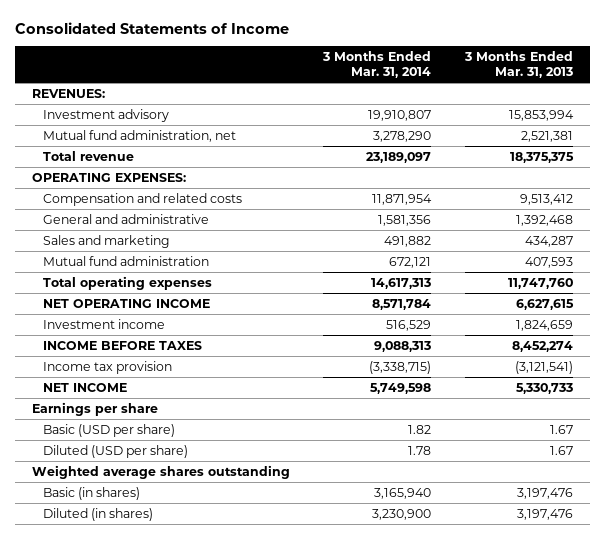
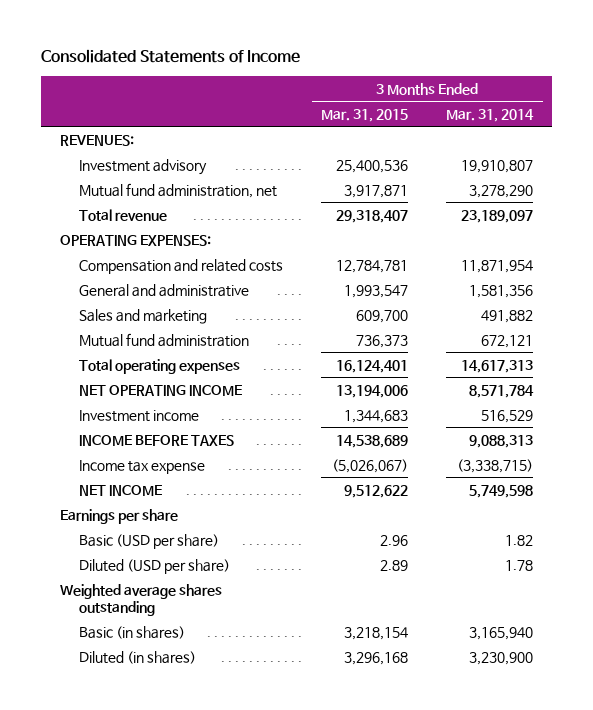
- | 3 Months Ended Mar. 31, 2014 | 3 Months Ended Mar. 31, 2013
+ | 3 Months Ended Mar. 31, 2015 | 3 Months Ended Mar. 31, 2014
- Income tax provision | (3,338,715) | (3,121,541)
+ Income tax expense | (5,026,067) | (3,338,715)

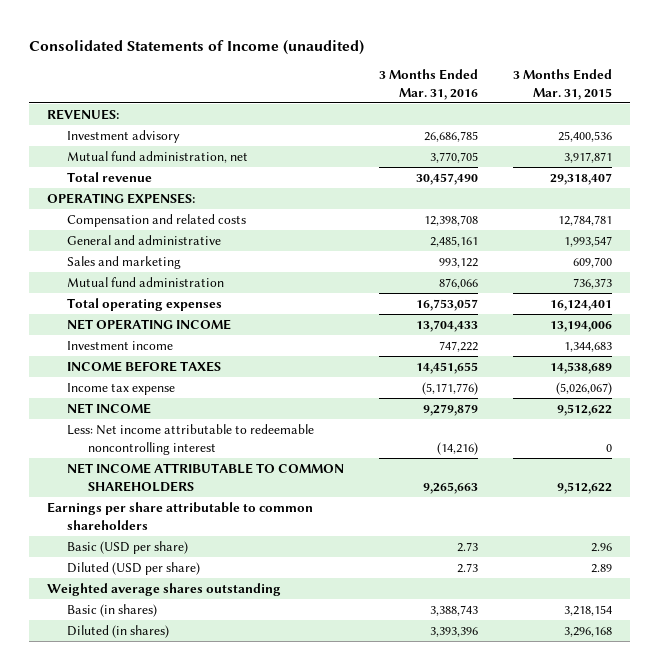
- Consolidated Statements of Income
+ Consolidated Statements of Income (unaudited)
- | 3 Months Ended Mar. 31, 2015 | 3 Months Ended Mar. 31, 2014
+ | 3 Months Ended Mar. 31, 2016 | 3 Months Ended Mar. 31, 2015
- Earnings per share
+ Less: Net income attributable to redeemable noncontrolling interest | (14,216) | 0
+ NET INCOME ATTRIBUTABLE TO COMMON SHAREHOLDERS | 9,265,663 | 9,512,622
+ Earnings per share attributable to common shareholders

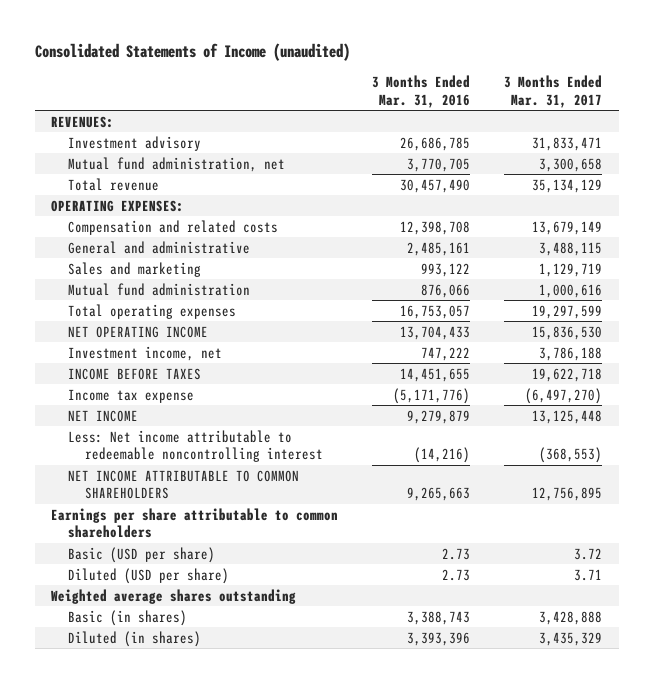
- | 3 Months Ended Mar. 31, 2016 | 3 Months Ended Mar. 31, 2015
+ | 3 Months Ended Mar. 31, 2016 | 3 Months Ended Mar. 31, 2017
- Investment income | 747,222 | 1,344,683
+ Investment income, net | 747,222 | 3,786,188

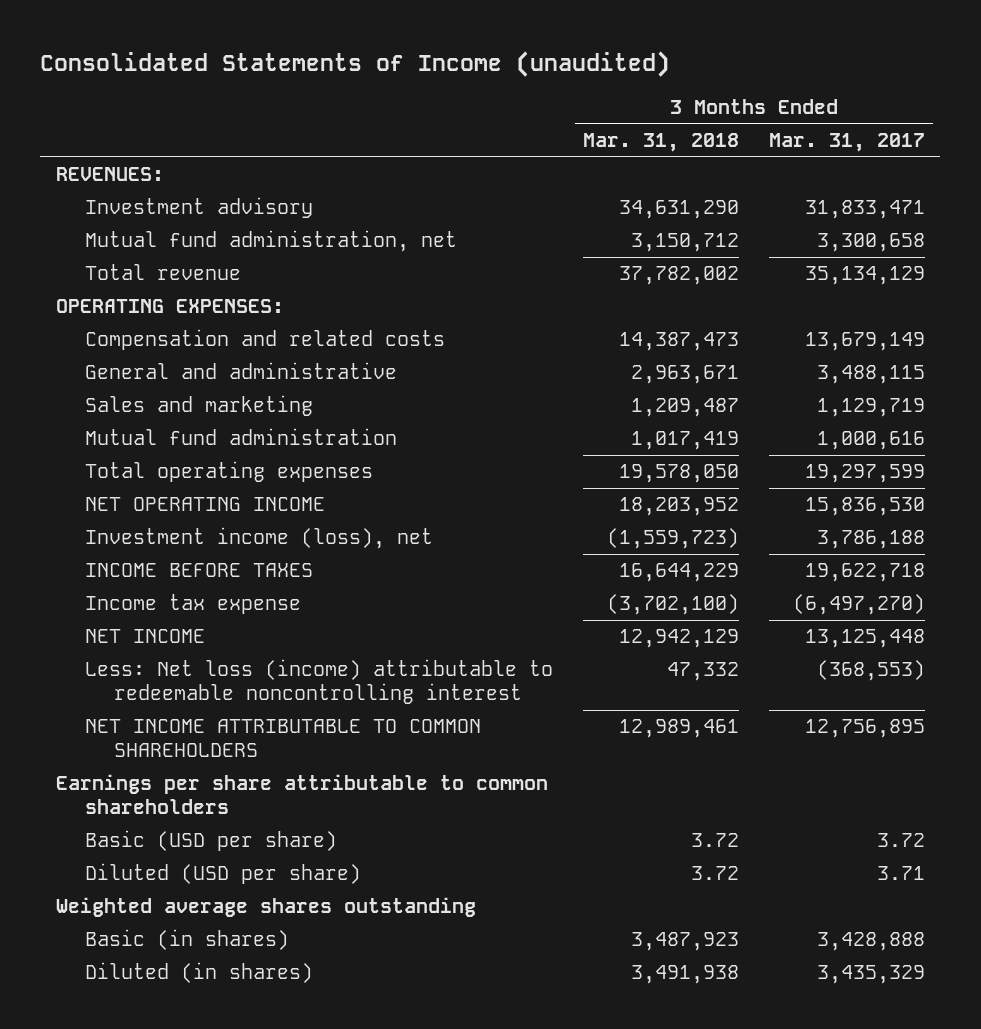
- | 3 Months Ended Mar. 31, 2016 | 3 Months Ended Mar. 31, 2017
+ | 3 Months Ended Mar. 31, 2018 | 3 Months Ended Mar. 31, 2017
- Investment income, net | 747,222 | 3,786,188
+ Investment income (loss), net | (1,559,723) | 3,786,188
- Less: Net income attributable to redeemable noncontrolling interest | (14,216) | (368,553)
+ Less: Net loss (income) attributable to redeemable noncontrolling interest | 47,332 | (368,553)

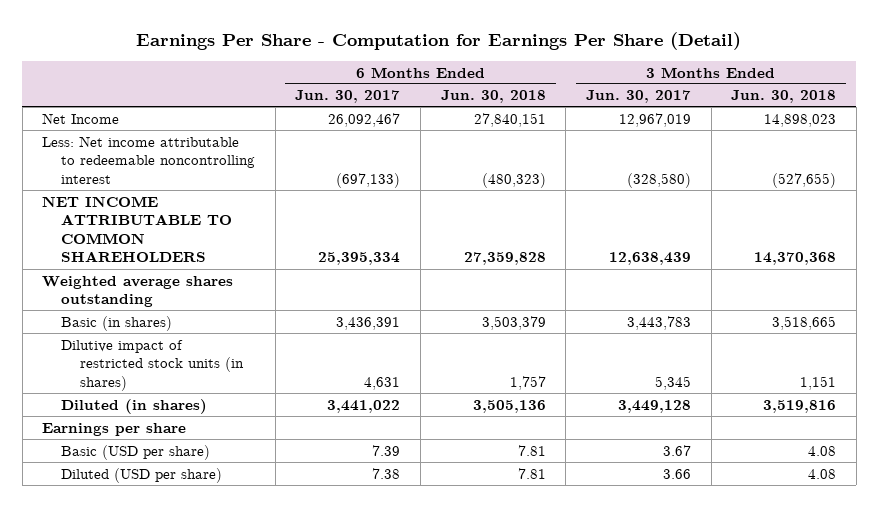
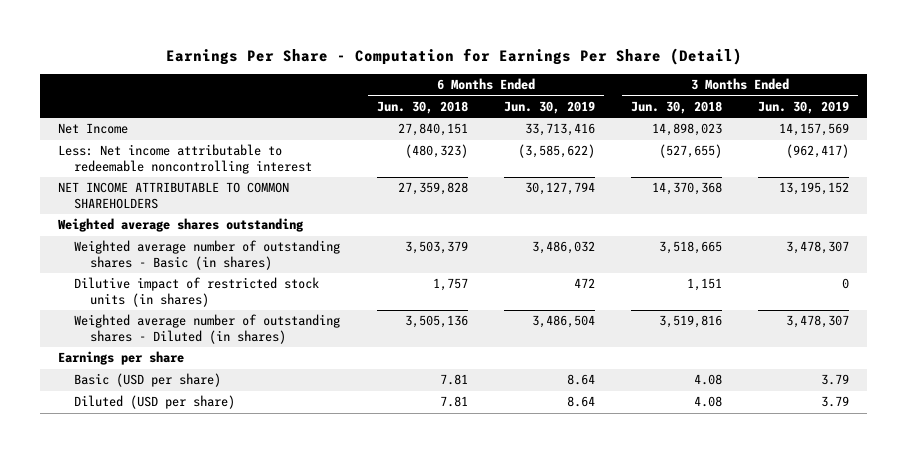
- | 6 Months Ended Jun. 30, 2017 | 6 Months Ended Jun. 30, 2018 | 3 Months Ended Jun. 30, 2017 | 3 Months Ended Jun. 30, 2018
+ | 6 Months Ended Jun. 30, 2018 | 6 Months Ended Jun. 30, 2019 | 3 Months Ended Jun. 30, 2018 | 3 Months Ended Jun. 30, 2019
- Basic (in shares) | 3,436,391 | 3,503,379 | 3,443,783 | 3,518,665
+ Weighted average number of outstanding shares - Basic (in shares) | 3,503,379 | 3,486,032 | 3,518,665 | 3,478,307
- Diluted (in shares) | 3,441,022 | 3,505,136 | 3,449,128 | 3,519,816
+ Weighted average number of outstanding shares - Diluted (in shares) | 3,505,136 | 3,486,504 | 3,519,816 | 3,478,307

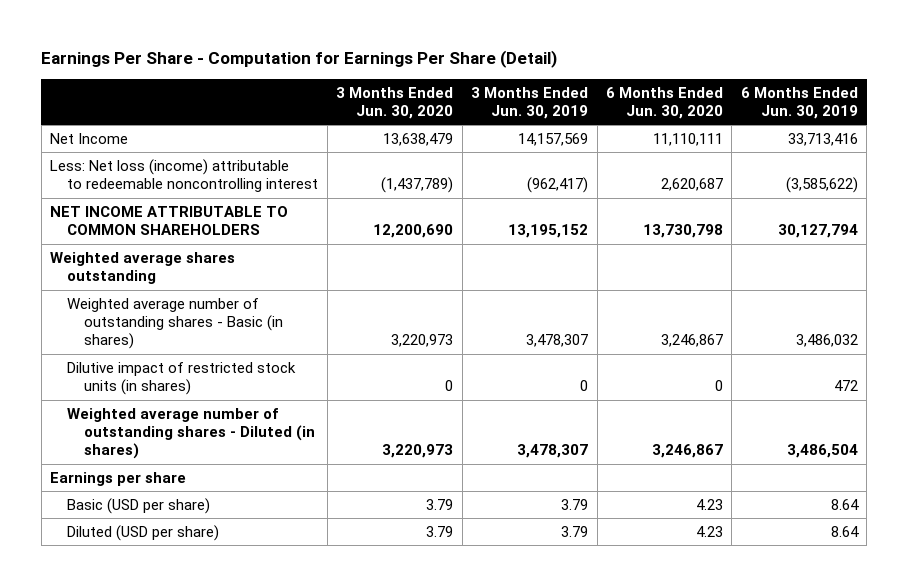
- | 6 Months Ended Jun. 30, 2018 | 6 Months Ended Jun. 30, 2019 | 3 Months Ended Jun. 30, 2018 | 3 Months Ended Jun. 30, 2019
+ | 3 Months Ended Jun. 30, 2020 | 3 Months Ended Jun. 30, 2019 | 6 Months Ended Jun. 30, 2020 | 6 Months Ended Jun. 30, 2019
- Less: Net income attributable to redeemable noncontrolling interest | (480,323) | (3,585,622) | (527,655) | (962,417)
+ Less: Net loss (income) attributable to redeemable noncontrolling interest | (1,437,789) | (962,417) | 2,620,687 | (3,585,622)

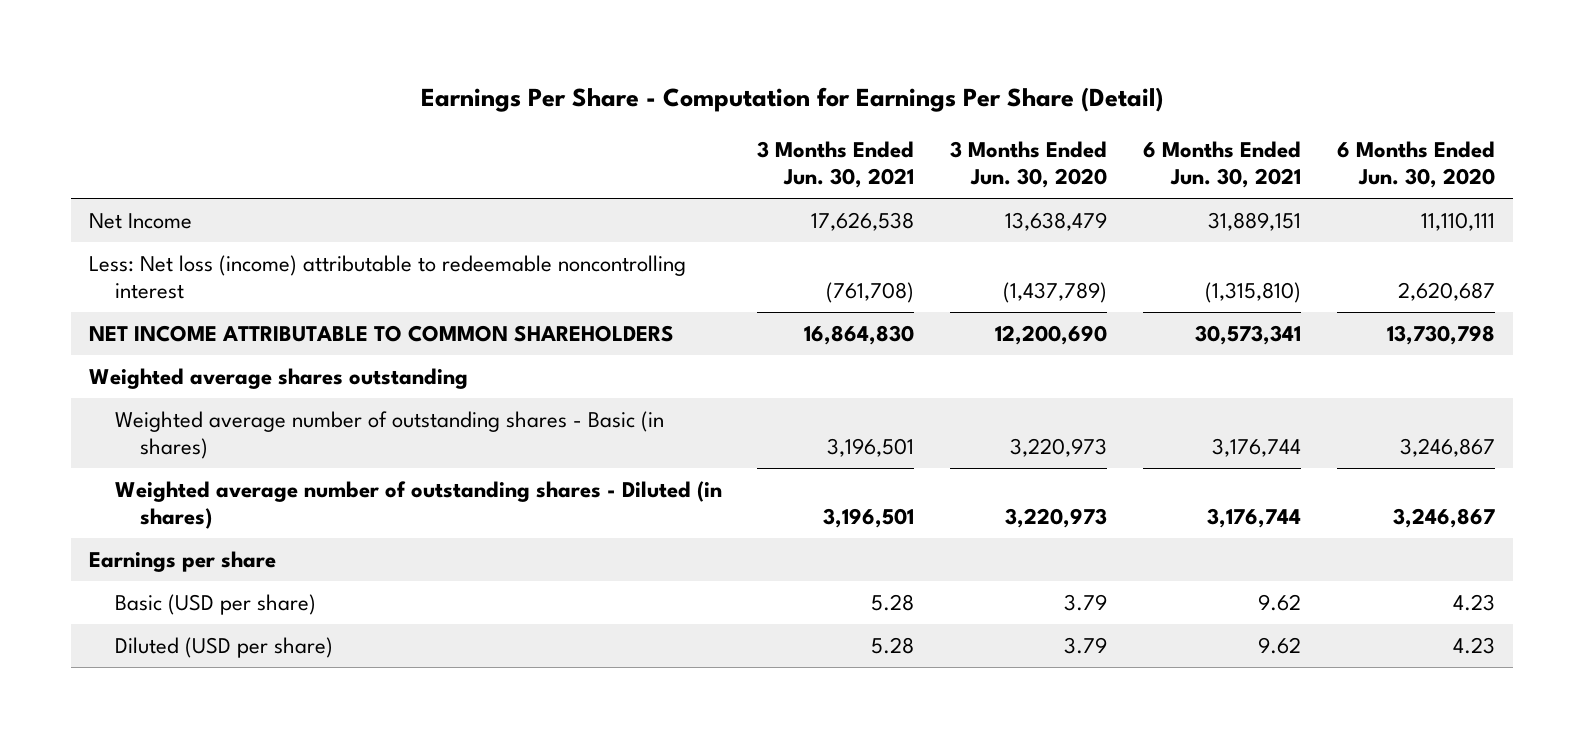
- | 3 Months Ended Jun. 30, 2020 | 3 Months Ended Jun. 30, 2019 | 6 Months Ended Jun. 30, 2020 | 6 Months Ended Jun. 30, 2019
+ | 3 Months Ended Jun. 30, 2021 | 3 Months Ended Jun. 30, 2020 | 6 Months Ended Jun. 30, 2021 | 6 Months Ended Jun. 30, 2020
- Dilutive impact of restricted stock units (in shares) | 0 | 0 | 0 | 472

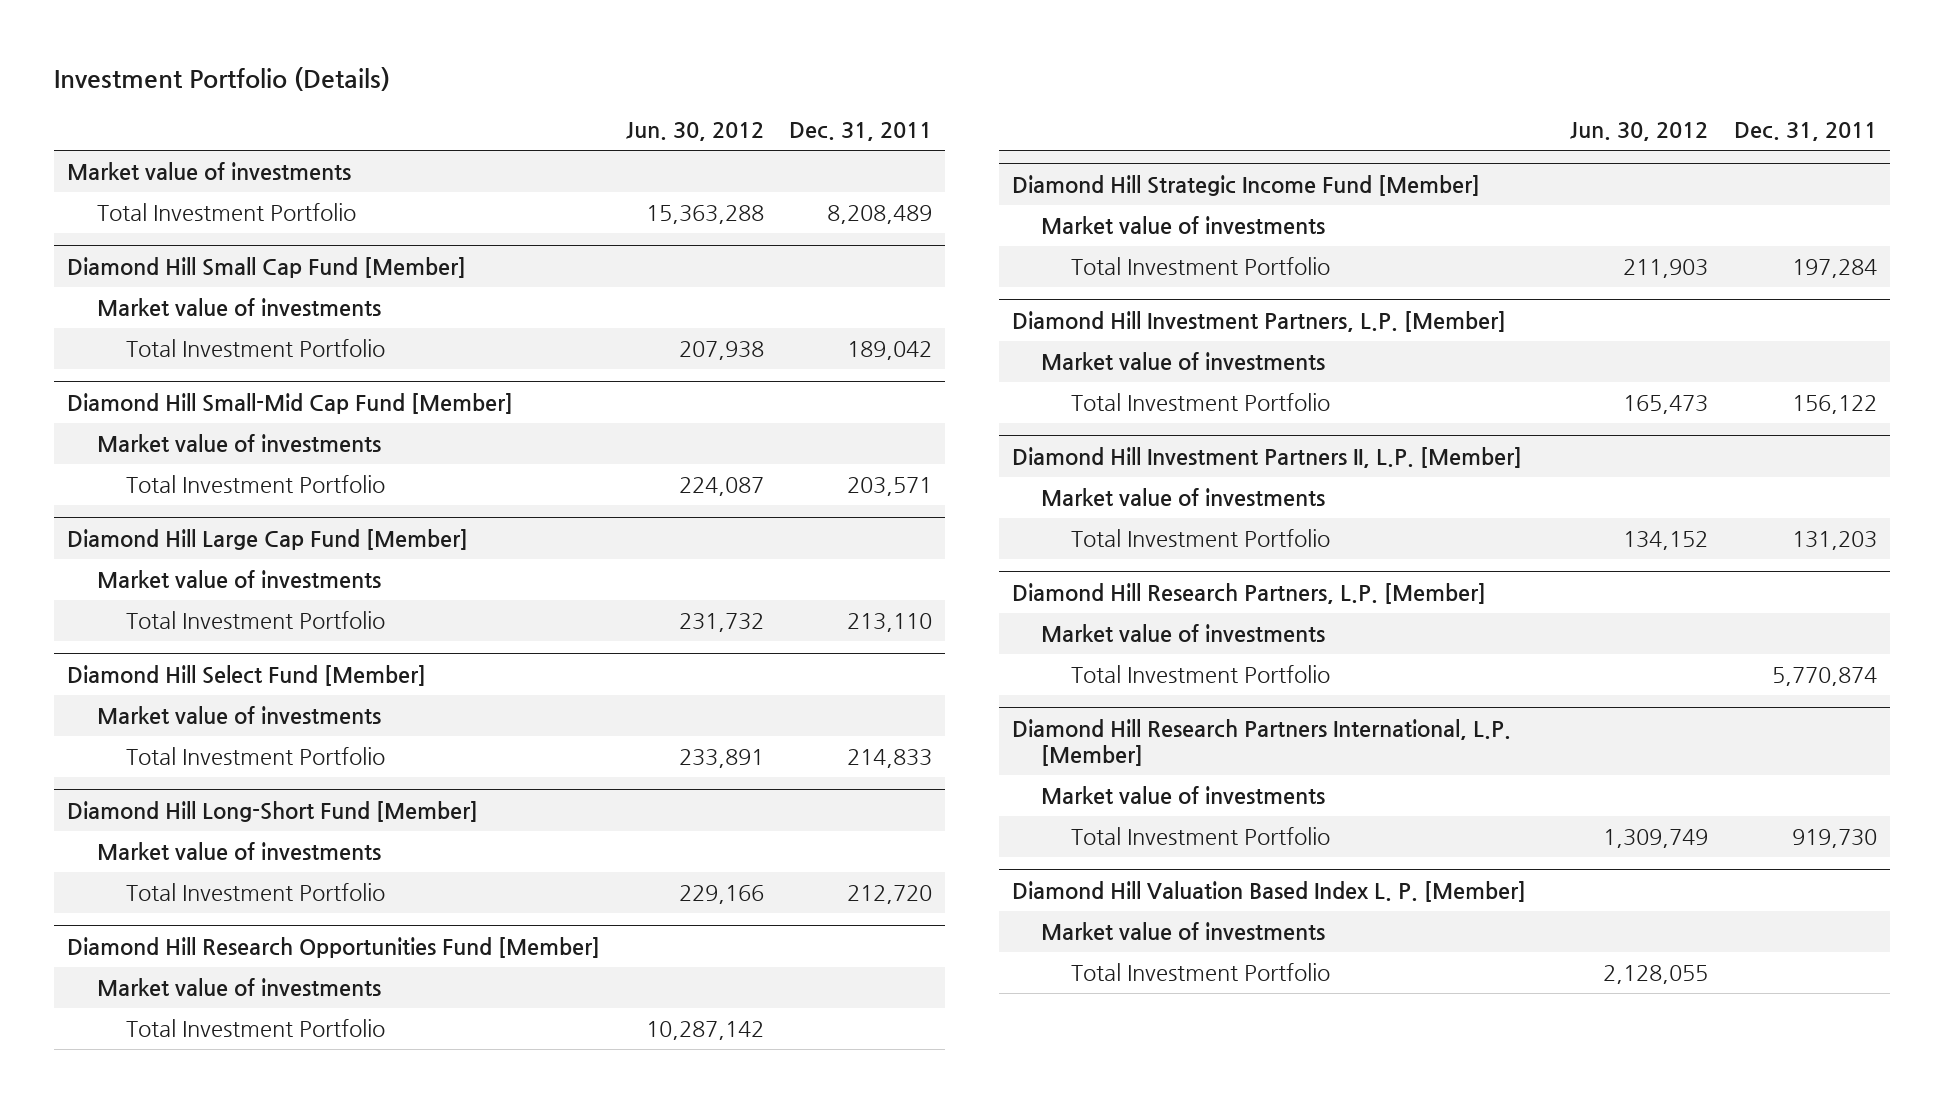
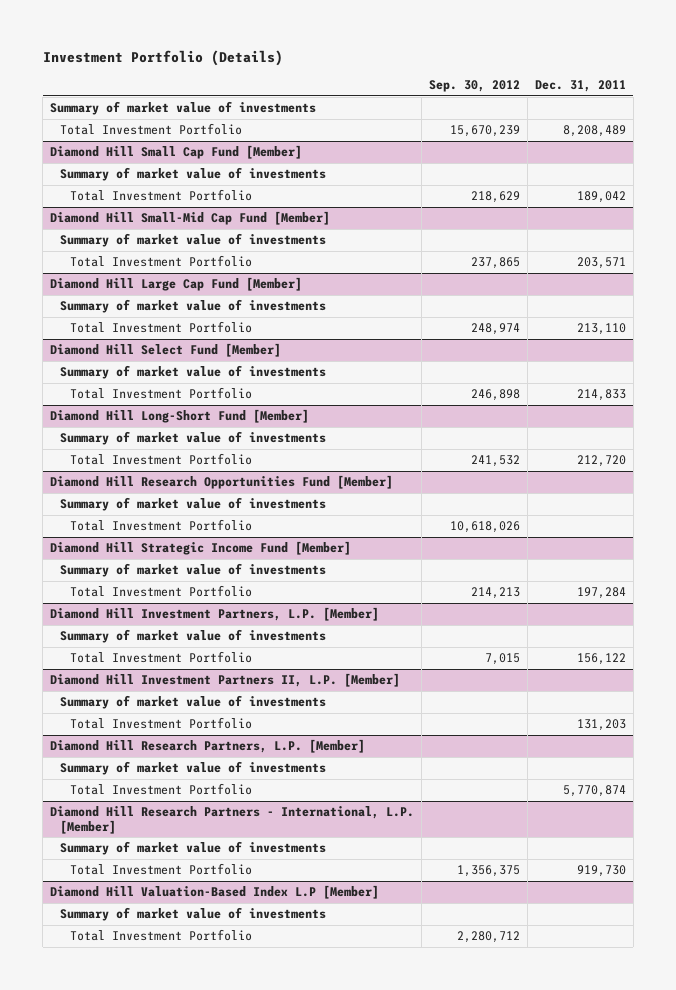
- | Jun. 30, 2012 | Dec. 31, 2011
+ | Sep. 30, 2012 | Dec. 31, 2011
- Market value of investments
+ Summary of market value of investments
@ Diamond Hill Small Cap Fund [Member]
- Market value of investments
+ Summary of market value of investments
@ Diamond Hill Small-Mid Cap Fund [Member]
- Market value of investments
+ Summary of market value of investments
@ Diamond Hill Large Cap Fund [Member]
- Market value of investments
+ Summary of market value of investments
@ Diamond Hill Select Fund [Member]
- Market value of investments
+ Summary of market value of investments
@ Diamond Hill Long-Short Fund [Member]
- Market value of investments
+ Summary of market value of investments
@ Diamond Hill Research Opportunities Fund [Member]
- Market value of investments
+ Summary of market value of investments
@ Diamond Hill Strategic Income Fund [Member]
- Market value of investments
+ Summary of market value of investments
@ Diamond Hill Investment Partners, L.P. [Member]
- Market value of investments
+ Summary of market value of investments
@ Diamond Hill Investment Partners II, L.P. [Member]
- Market value of investments
+ Summary of market value of investments
@ Diamond Hill Research Partners, L.P. [Member]
- Market value of investments
+ Summary of market value of investments
- Diamond Hill Research Partners International, L.P. [Member]
- Market value of investments
+ Diamond Hill Research Partners - International, L.P. [Member]
+ Summary of market value of investments
- Diamond Hill Valuation Based Index L. P. [Member]
- Market value of investments
+ Diamond Hill Valuation-Based Index L.P [Member]
+ Summary of market value of investments

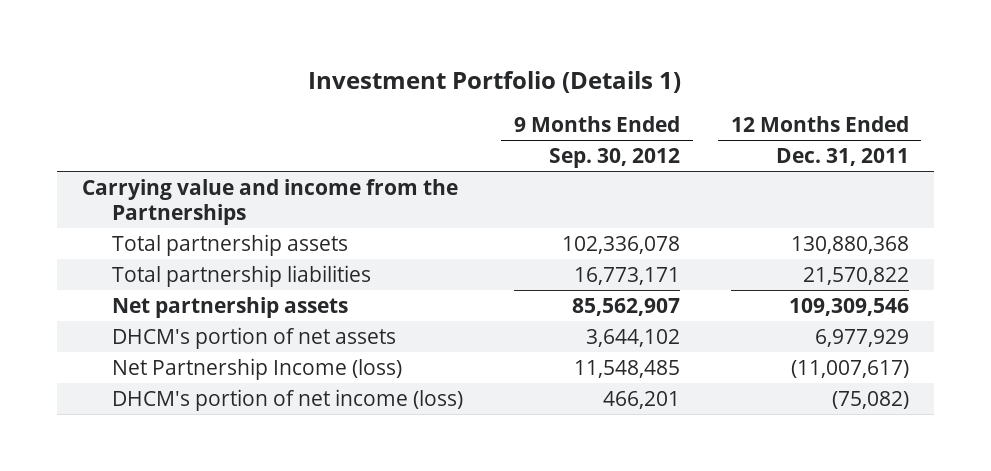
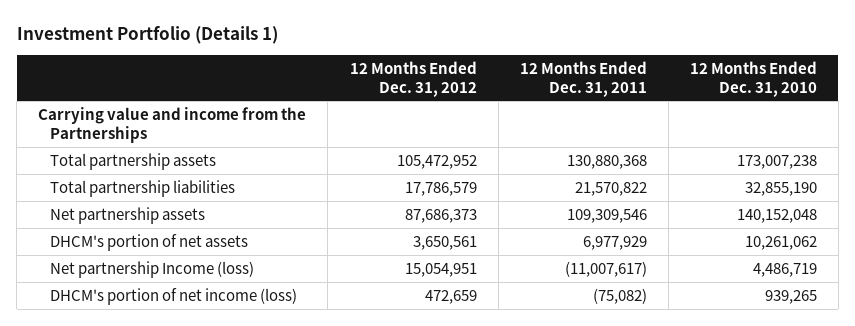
- | 9 Months Ended Sep. 30, 2012 | 12 Months Ended Dec. 31, 2011
+ | 12 Months Ended Dec. 31, 2012 | 12 Months Ended Dec. 31, 2011 | 12 Months Ended Dec. 31, 2010
- Net Partnership Income (loss) | 11,548,485 | (11,007,617)
+ Net partnership Income (loss) | 15,054,951 | (11,007,617) | 4,486,719

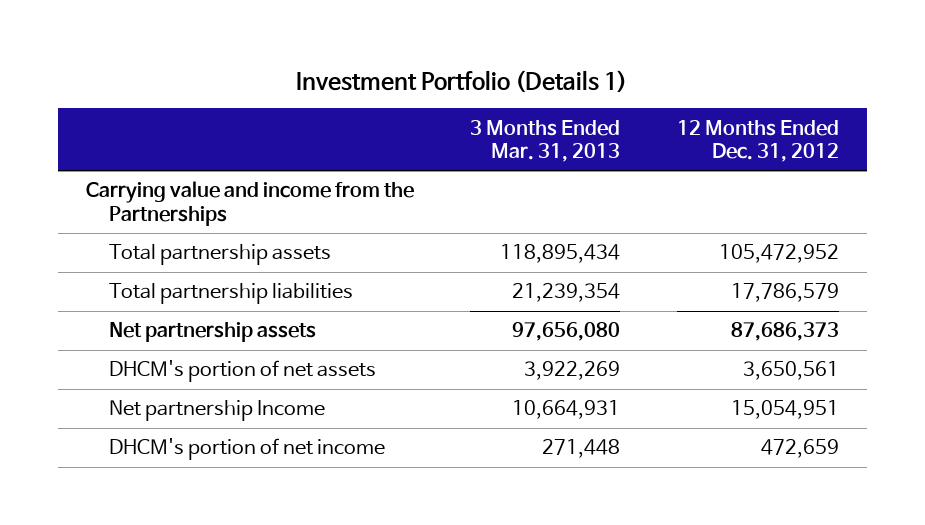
- | 12 Months Ended Dec. 31, 2012 | 12 Months Ended Dec. 31, 2011 | 12 Months Ended Dec. 31, 2010
+ | 3 Months Ended Mar. 31, 2013 | 12 Months Ended Dec. 31, 2012
- Net partnership Income (loss) | 15,054,951 | (11,007,617) | 4,486,719
- DHCM's portion of net income (loss) | 472,659 | (75,082) | 939,265
+ Net partnership Income | 10,664,931 | 15,054,951
+ DHCM's portion of net income | 271,448 | 472,659

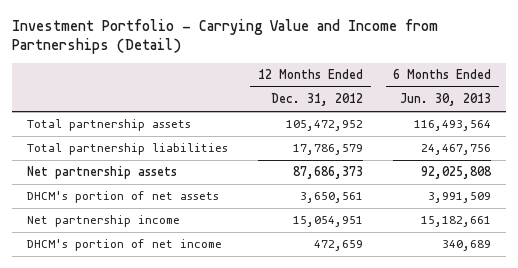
- Investment Portfolio (Details 1)
+ Investment Portfolio - Carrying Value and Income from Partnerships (Detail)
- | 3 Months Ended Mar. 31, 2013 | 12 Months Ended Dec. 31, 2012
+ | 12 Months Ended Dec. 31, 2012 | 6 Months Ended Jun. 30, 2013
- Carrying value and income from the Partnerships
- Net partnership Income | 10,664,931 | 15,054,951
+ Net partnership income | 15,054,951 | 15,182,661

